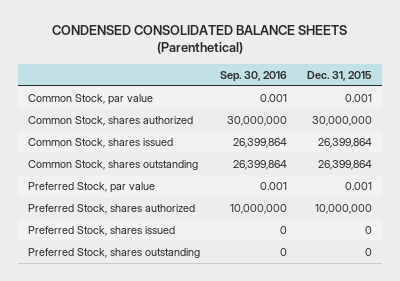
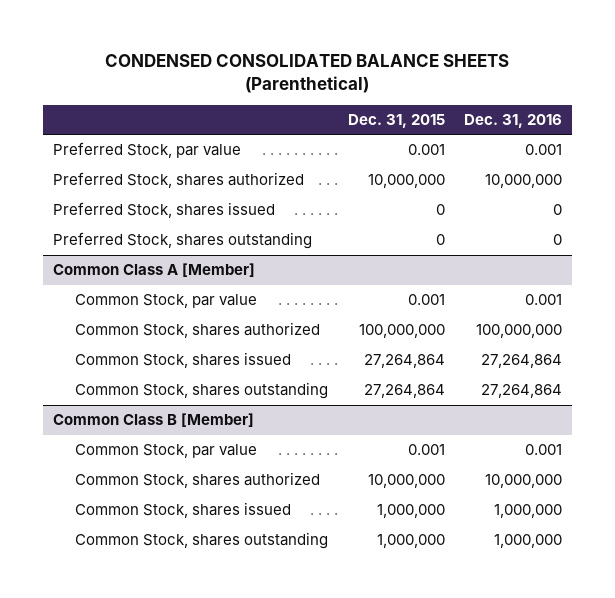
- | Sep. 30, 2016 | Dec. 31, 2015
+ | Dec. 31, 2015 | Dec. 31, 2016
- Common Stock, par value | 0.001 | 0.001
- Common Stock, shares authorized | 30,000,000 | 30,000,000
- Common Stock, shares issued | 26,399,864 | 26,399,864
- Common Stock, shares outstanding | 26,399,864 | 26,399,864
+ Common Class A [Member]
+ Common Stock, par value | 0.001 | 0.001
+ Common Stock, shares authorized | 100,000,000 | 100,000,000
+ Common Stock, shares issued | 27,264,864 | 27,264,864
+ Common Stock, shares outstanding | 27,264,864 | 27,264,864
+ Common Class B [Member]
+ Common Stock, par value | 0.001 | 0.001
+ Common Stock, shares authorized | 10,000,000 | 10,000,000
+ Common Stock, shares issued | 1,000,000 | 1,000,000
+ Common Stock, shares outstanding | 1,000,000 | 1,000,000

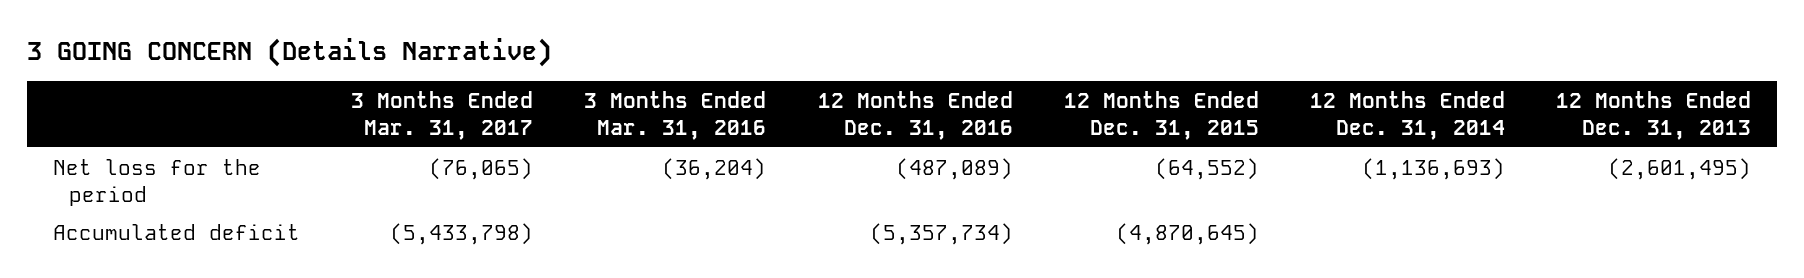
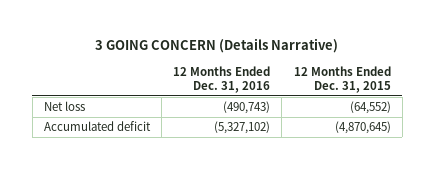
- | 3 Months Ended Mar. 31, 2017 | 3 Months Ended Mar. 31, 2016 | 12 Months Ended Dec. 31, 2016 | 12 Months Ended Dec. 31, 2015 | 12 Months Ended Dec. 31, 2014 | 12 Months Ended Dec. 31, 2013
+ | 12 Months Ended Dec. 31, 2016 | 12 Months Ended Dec. 31, 2015
- Net loss for the period | (76,065) | (36,204) | (487,089) | (64,552) | (1,136,693) | (2,601,495)
- Accumulated deficit | (5,433,798) | | (5,357,734) | (4,870,645) | |
+ Net loss | (490,743) | (64,552)
+ Accumulated deficit | (5,327,102) | (4,870,645)

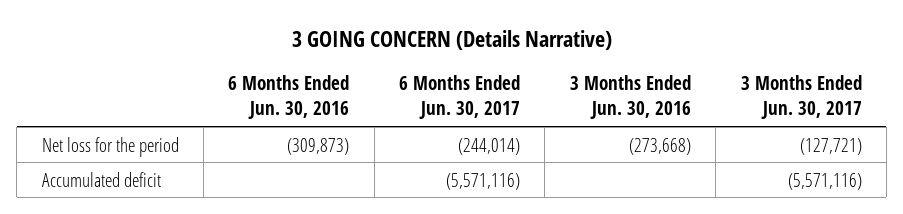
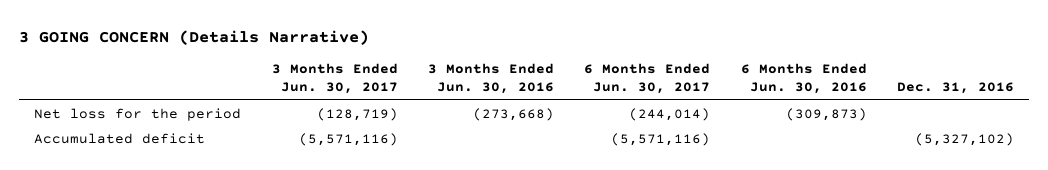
- | 6 Months Ended Jun. 30, 2016 | 6 Months Ended Jun. 30, 2017 | 3 Months Ended Jun. 30, 2016 | 3 Months Ended Jun. 30, 2017
+ | 3 Months Ended Jun. 30, 2017 | 3 Months Ended Jun. 30, 2016 | 6 Months Ended Jun. 30, 2017 | 6 Months Ended Jun. 30, 2016 | Dec. 31, 2016
- Net loss for the period | (309,873) | (244,014) | (273,668) | (127,721)
+ Net loss for the period | (128,719) | (273,668) | (244,014) | (309,873) |

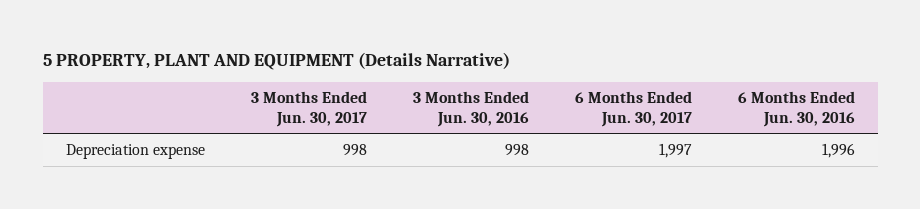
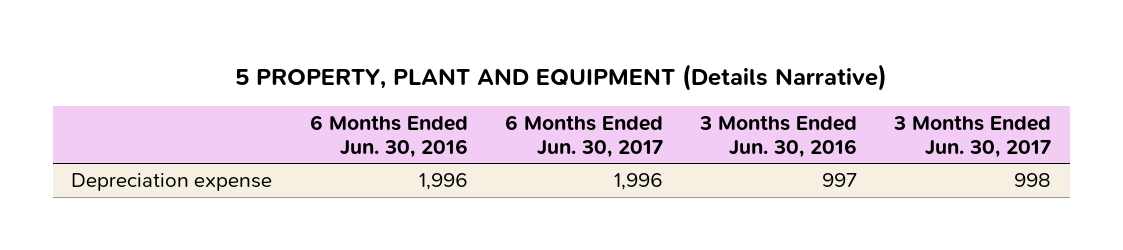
- | 3 Months Ended Jun. 30, 2017 | 3 Months Ended Jun. 30, 2016 | 6 Months Ended Jun. 30, 2017 | 6 Months Ended Jun. 30, 2016
+ | 6 Months Ended Jun. 30, 2016 | 6 Months Ended Jun. 30, 2017 | 3 Months Ended Jun. 30, 2016 | 3 Months Ended Jun. 30, 2017
- Depreciation expense | 998 | 998 | 1,997 | 1,996
+ Depreciation expense | 1,996 | 1,996 | 997 | 998

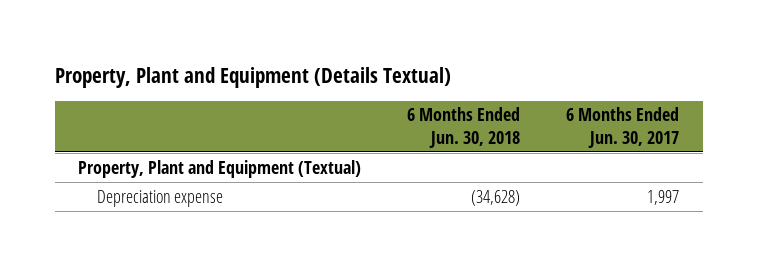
- 5 PROPERTY, PLANT AND EQUIPMENT (Details Narrative)
+ Property, Plant and Equipment (Details Textual)
- | 6 Months Ended Jun. 30, 2016 | 6 Months Ended Jun. 30, 2017 | 3 Months Ended Jun. 30, 2016 | 3 Months Ended Jun. 30, 2017
+ | 6 Months Ended Jun. 30, 2018 | 6 Months Ended Jun. 30, 2017
- Depreciation expense | 1,996 | 1,996 | 997 | 998
+ Property, Plant and Equipment (Textual)
+ Depreciation expense | (34,628) | 1,997

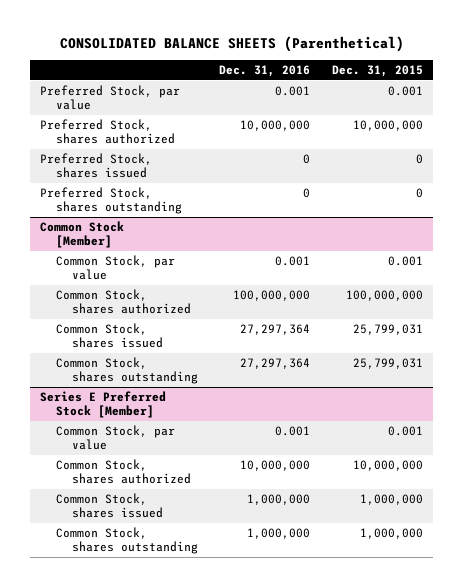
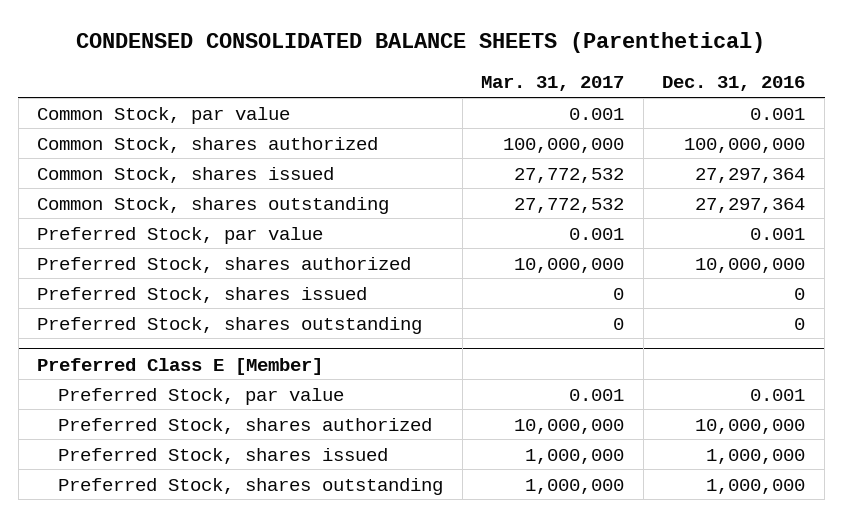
- CONSOLIDATED BALANCE SHEETS (Parenthetical)
+ CONDENSED CONSOLIDATED BALANCE SHEETS (Parenthetical)
- | Dec. 31, 2016 | Dec. 31, 2015
+ | Mar. 31, 2017 | Dec. 31, 2016
- Common Stock [Member]
- Series E Preferred Stock [Member]
- Common Stock, par value | 0.001 | 0.001
- Common Stock, shares authorized | 10,000,000 | 10,000,000
- Common Stock, shares issued | 1,000,000 | 1,000,000
- Common Stock, shares outstanding | 1,000,000 | 1,000,000
moved down: Preferred Stock, par value | 0.001 | 0.001
moved down: Preferred Stock, shares authorized | 10,000,000 | 10,000,000
moved down: Preferred Stock, shares issued | 0 | 0
moved down: Preferred Stock, shares outstanding | 0 | 0
+ Preferred Class E [Member]
+ Preferred Stock, par value | 0.001 | 0.001
+ Preferred Stock, shares authorized | 10,000,000 | 10,000,000
+ Preferred Stock, shares issued | 1,000,000 | 1,000,000
+ Preferred Stock, shares outstanding | 1,000,000 | 1,000,000

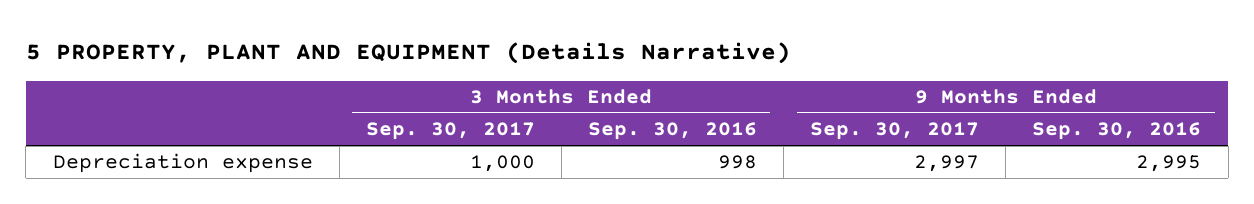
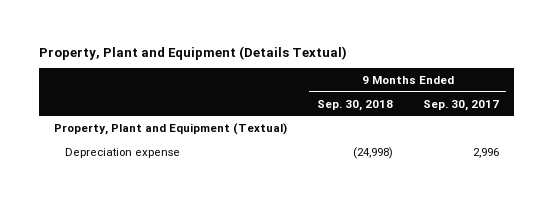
- 5 PROPERTY, PLANT AND EQUIPMENT (Details Narrative)
+ Property, Plant and Equipment (Details Textual)
- | 3 Months Ended Sep. 30, 2017 | 3 Months Ended Sep. 30, 2016 | 9 Months Ended Sep. 30, 2017 | 9 Months Ended Sep. 30, 2016
+ | 9 Months Ended Sep. 30, 2018 | 9 Months Ended Sep. 30, 2017
- Depreciation expense | 1,000 | 998 | 2,997 | 2,995
+ Property, Plant and Equipment (Textual)
+ Depreciation expense | (24,998) | 2,996

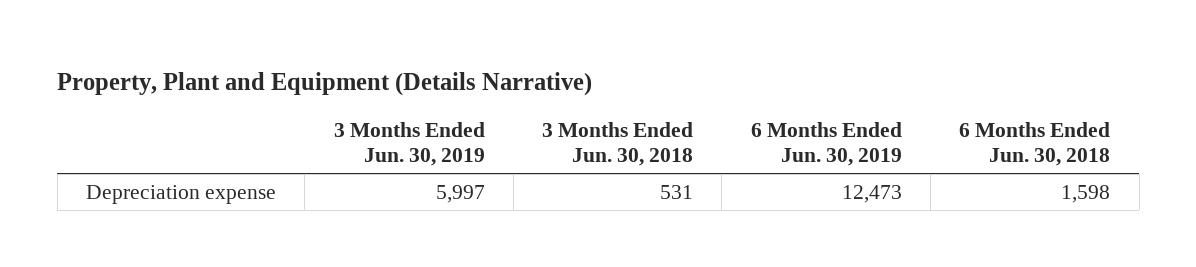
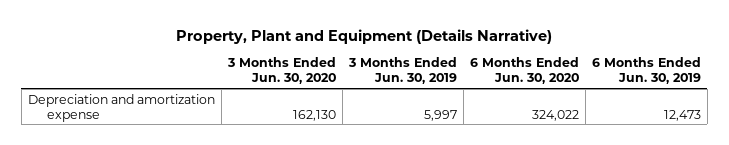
- | 3 Months Ended Jun. 30, 2019 | 3 Months Ended Jun. 30, 2018 | 6 Months Ended Jun. 30, 2019 | 6 Months Ended Jun. 30, 2018
+ | 3 Months Ended Jun. 30, 2020 | 3 Months Ended Jun. 30, 2019 | 6 Months Ended Jun. 30, 2020 | 6 Months Ended Jun. 30, 2019
- Depreciation expense | 5,997 | 531 | 12,473 | 1,598
+ Depreciation and amortization expense | 162,130 | 5,997 | 324,022 | 12,473

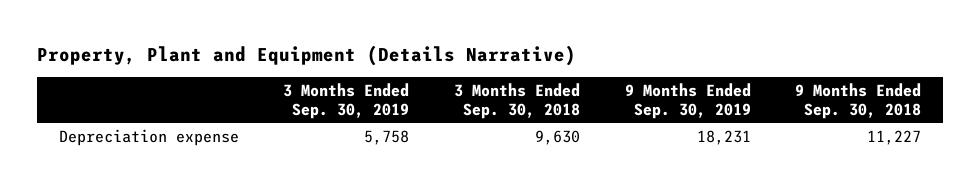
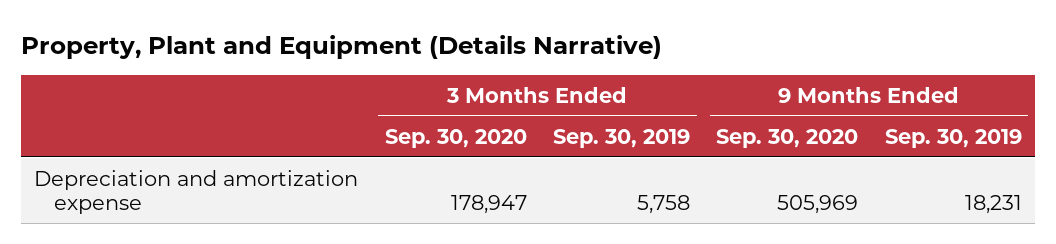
- | 3 Months Ended Sep. 30, 2019 | 3 Months Ended Sep. 30, 2018 | 9 Months Ended Sep. 30, 2019 | 9 Months Ended Sep. 30, 2018
+ | 3 Months Ended Sep. 30, 2020 | 3 Months Ended Sep. 30, 2019 | 9 Months Ended Sep. 30, 2020 | 9 Months Ended Sep. 30, 2019
- Depreciation expense | 5,758 | 9,630 | 18,231 | 11,227
+ Depreciation and amortization expense | 178,947 | 5,758 | 505,969 | 18,231

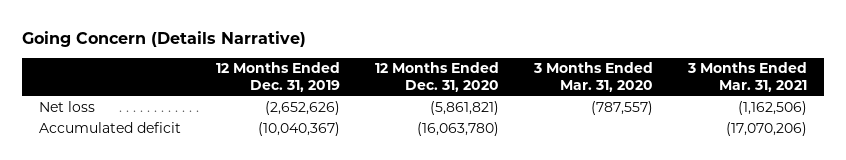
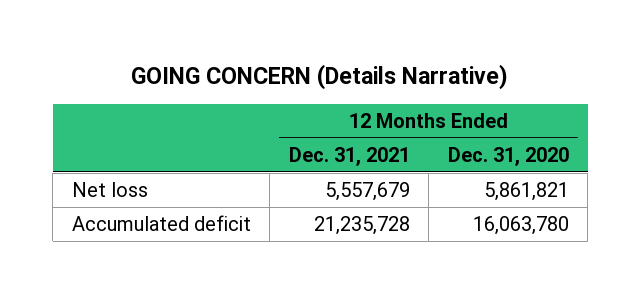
- Going Concern (Details Narrative)
+ GOING CONCERN (Details Narrative)
- | 12 Months Ended Dec. 31, 2019 | 12 Months Ended Dec. 31, 2020 | 3 Months Ended Mar. 31, 2020 | 3 Months Ended Mar. 31, 2021
+ | 12 Months Ended Dec. 31, 2021 | 12 Months Ended Dec. 31, 2020
- Net loss | (2,652,626) | (5,861,821) | (787,557) | (1,162,506)
- Accumulated deficit | (10,040,367) | (16,063,780) | | (17,070,206)
+ Net loss | 5,557,679 | 5,861,821
+ Accumulated deficit | 21,235,728 | 16,063,780

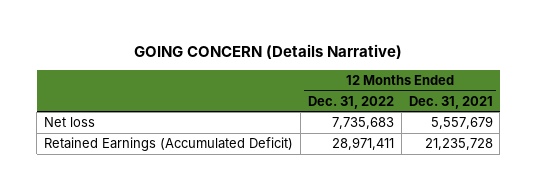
- | 12 Months Ended Dec. 31, 2021 | 12 Months Ended Dec. 31, 2020
+ | 12 Months Ended Dec. 31, 2022 | 12 Months Ended Dec. 31, 2021
- Accumulated deficit | 21,235,728 | 16,063,780
+ Retained Earnings (Accumulated Deficit) | 28,971,411 | 21,235,728

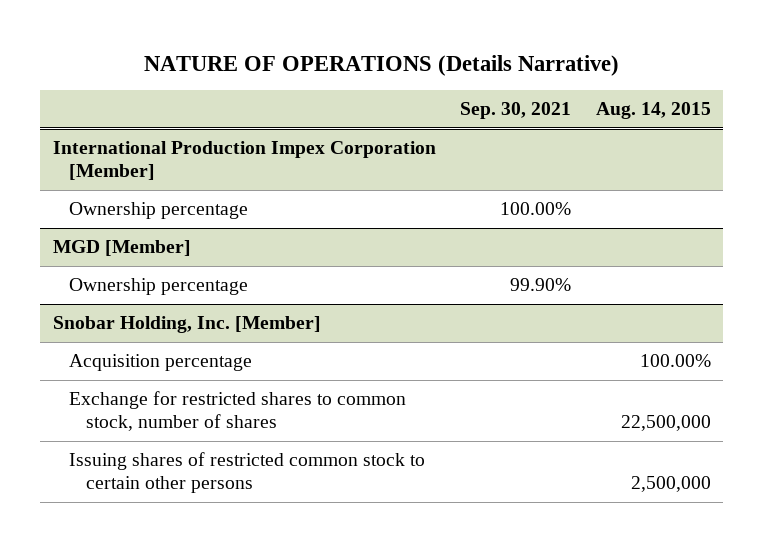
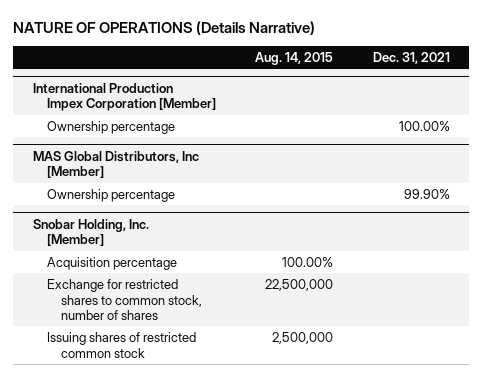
- | Sep. 30, 2021 | Aug. 14, 2015
+ | Aug. 14, 2015 | Dec. 31, 2021
- MGD [Member]
+ MAS Global Distributors, Inc [Member]
@ Snobar Holding, Inc. [Member]
- Issuing shares of restricted common stock to certain other persons | | 2,500,000
+ Issuing shares of restricted common stock | 2,500,000 |

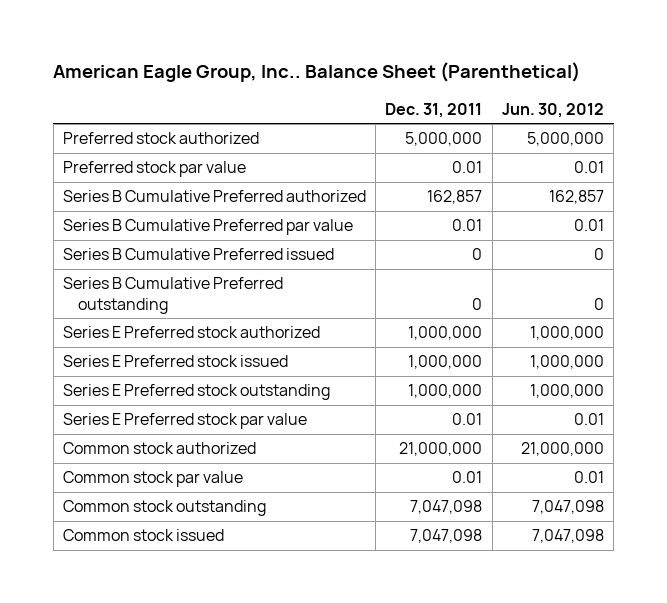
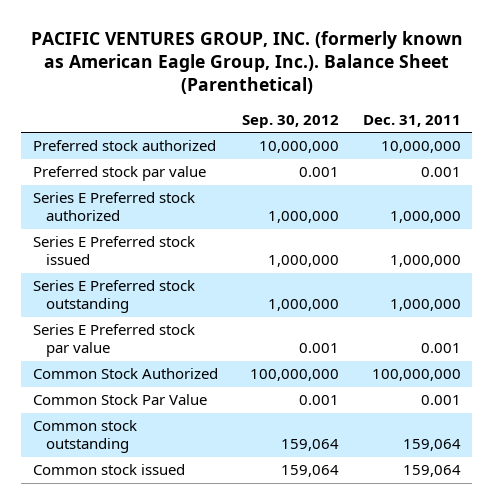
- American Eagle Group, Inc.. Balance Sheet (Parenthetical)
+ PACIFIC VENTURES GROUP, INC. (formerly known as American Eagle Group, Inc.). Balance Sheet (Parenthetical)
- | Dec. 31, 2011 | Jun. 30, 2012
+ | Sep. 30, 2012 | Dec. 31, 2011
- Preferred stock authorized | 5,000,000 | 5,000,000
- Preferred stock par value | 0.01 | 0.01
- Series B Cumulative Preferred authorized | 162,857 | 162,857
- Series B Cumulative Preferred par value | 0.01 | 0.01
- Series B Cumulative Preferred issued | 0 | 0
- Series B Cumulative Preferred outstanding | 0 | 0
+ Preferred stock authorized | 10,000,000 | 10,000,000
+ Preferred stock par value | 0.001 | 0.001
- Series E Preferred stock par value | 0.01 | 0.01
- Common stock authorized | 21,000,000 | 21,000,000
- Common stock par value | 0.01 | 0.01
- Common stock outstanding | 7,047,098 | 7,047,098
- Common stock issued | 7,047,098 | 7,047,098
+ Series E Preferred stock par value | 0.001 | 0.001
+ Common Stock Authorized | 100,000,000 | 100,000,000
+ Common Stock Par Value | 0.001 | 0.001
+ Common stock outstanding | 159,064 | 159,064
+ Common stock issued | 159,064 | 159,064

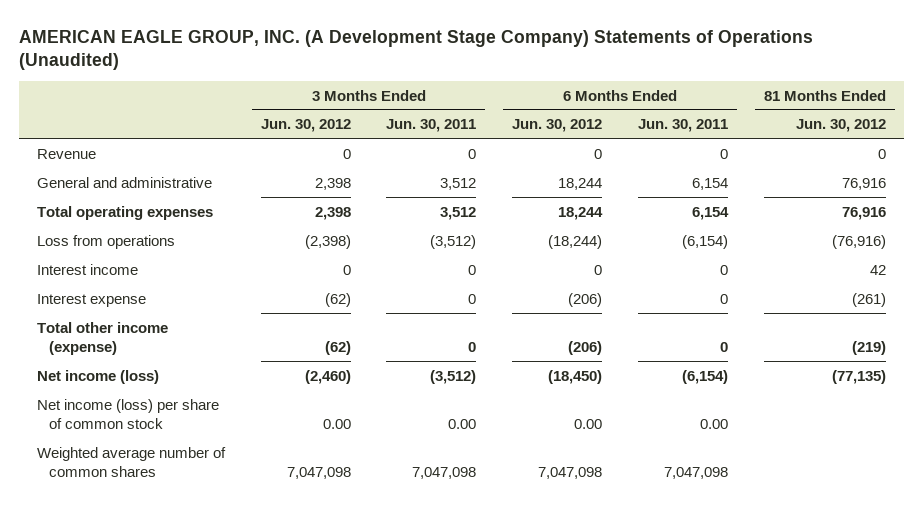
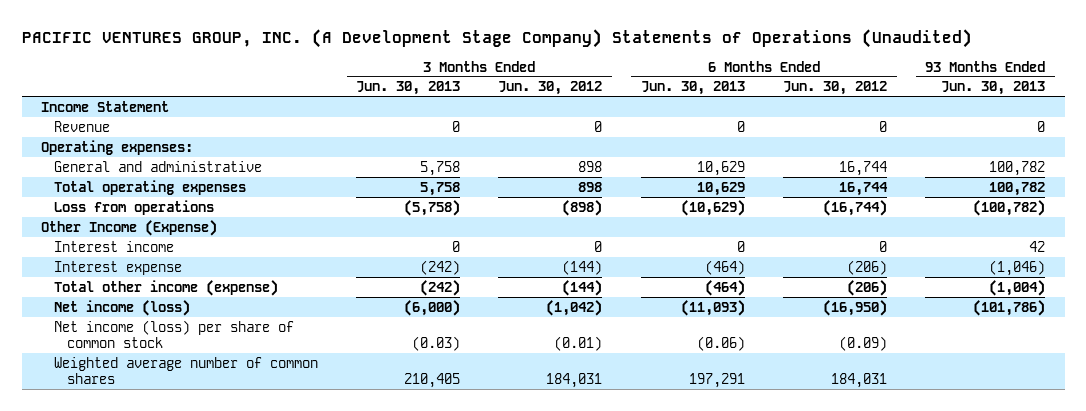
- AMERICAN EAGLE GROUP, INC. (A Development Stage Company) Statements of Operations (Unaudited)
+ PACIFIC VENTURES GROUP, INC. (A Development Stage Company) Statements of Operations (Unaudited)
- | 3 Months Ended Jun. 30, 2012 | 3 Months Ended Jun. 30, 2011 | 6 Months Ended Jun. 30, 2012 | 6 Months Ended Jun. 30, 2011 | 81 Months Ended Jun. 30, 2012
+ | 3 Months Ended Jun. 30, 2013 | 3 Months Ended Jun. 30, 2012 | 6 Months Ended Jun. 30, 2013 | 6 Months Ended Jun. 30, 2012 | 93 Months Ended Jun. 30, 2013
+ Income Statement
- General and administrative | 2,398 | 3,512 | 18,244 | 6,154 | 76,916
- Total operating expenses | 2,398 | 3,512 | 18,244 | 6,154 | 76,916
- Loss from operations | (2,398) | (3,512) | (18,244) | (6,154) | (76,916)
+ Operating expenses:
+ General and administrative | 5,758 | 898 | 10,629 | 16,744 | 100,782
+ Total operating expenses | 5,758 | 898 | 10,629 | 16,744 | 100,782
+ Loss from operations | (5,758) | (898) | (10,629) | (16,744) | (100,782)
+ Other Income (Expense)
- Interest expense | (62) | 0 | (206) | 0 | (261)
- Total other income (expense) | (62) | 0 | (206) | 0 | (219)
- Net income (loss) | (2,460) | (3,512) | (18,450) | (6,154) | (77,135)
- Net income (loss) per share of common stock | 0.00 | 0.00 | 0.00 | 0.00 |
- Weighted average number of common shares | 7,047,098 | 7,047,098 | 7,047,098 | 7,047,098 |
+ Interest expense | (242) | (144) | (464) | (206) | (1,046)
+ Total other income (expense) | (242) | (144) | (464) | (206) | (1,004)
+ Net income (loss) | (6,000) | (1,042) | (11,093) | (16,950) | (101,786)
+ Net income (loss) per share of common stock | (0.03) | (0.01) | (0.06) | (0.09) |
+ Weighted average number of common shares | 210,405 | 184,031 | 197,291 | 184,031 |

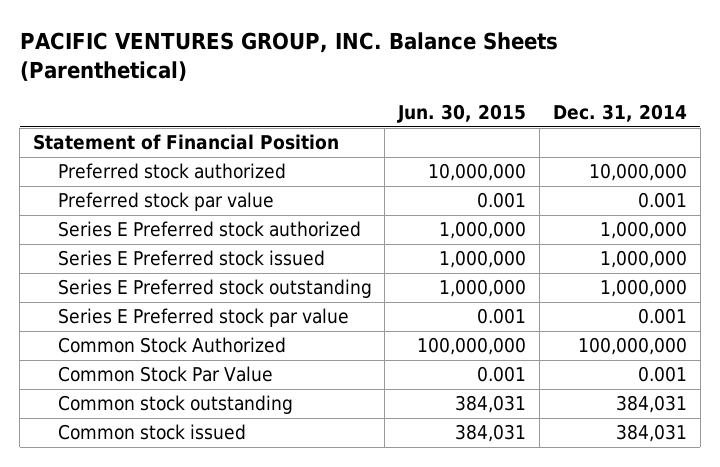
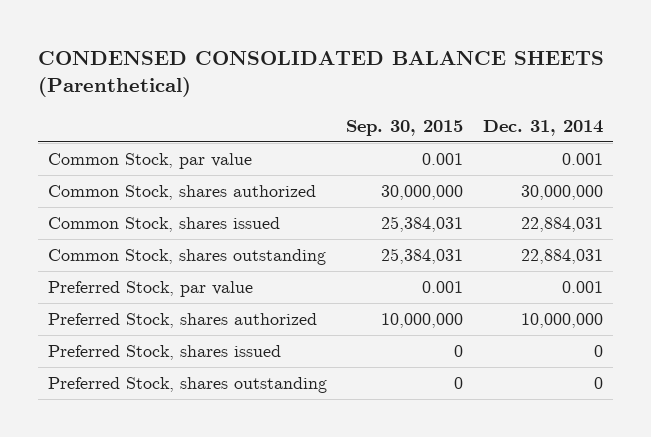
- PACIFIC VENTURES GROUP, INC. Balance Sheets (Parenthetical)
+ CONDENSED CONSOLIDATED BALANCE SHEETS (Parenthetical)
- | Jun. 30, 2015 | Dec. 31, 2014
+ | Sep. 30, 2015 | Dec. 31, 2014
- Statement of Financial Position
- Preferred stock authorized | 10,000,000 | 10,000,000
- Preferred stock par value | 0.001 | 0.001
- Series E Preferred stock authorized | 1,000,000 | 1,000,000
- Series E Preferred stock issued | 1,000,000 | 1,000,000
- Series E Preferred stock outstanding | 1,000,000 | 1,000,000
- Series E Preferred stock par value | 0.001 | 0.001
- Common Stock Authorized | 100,000,000 | 100,000,000
- Common Stock Par Value | 0.001 | 0.001
- Common stock outstanding | 384,031 | 384,031
- Common stock issued | 384,031 | 384,031
+ Common Stock, par value | 0.001 | 0.001
+ Common Stock, shares authorized | 30,000,000 | 30,000,000
+ Common Stock, shares issued | 25,384,031 | 22,884,031
+ Common Stock, shares outstanding | 25,384,031 | 22,884,031
+ Preferred Stock, par value | 0.001 | 0.001
+ Preferred Stock, shares authorized | 10,000,000 | 10,000,000
+ Preferred Stock, shares issued | 0 | 0
+ Preferred Stock, shares outstanding | 0 | 0

